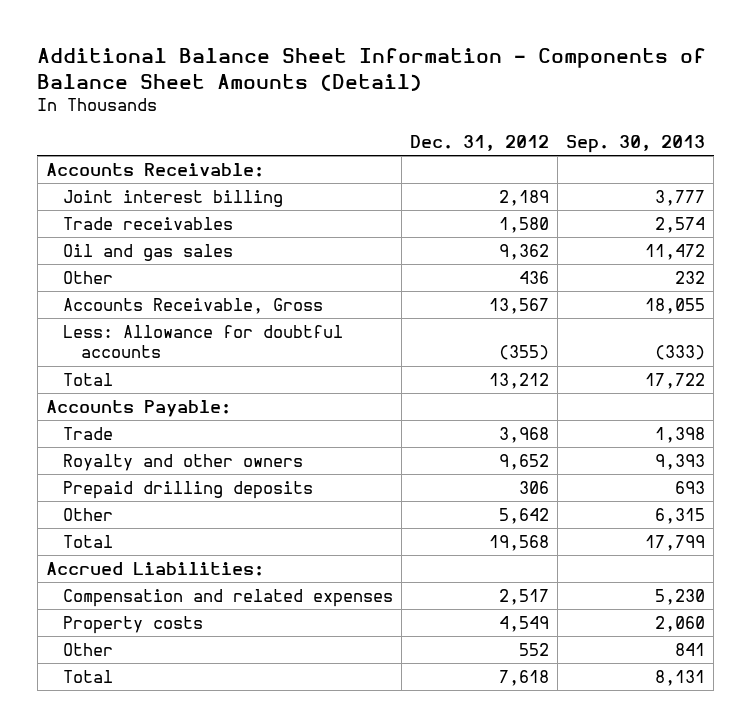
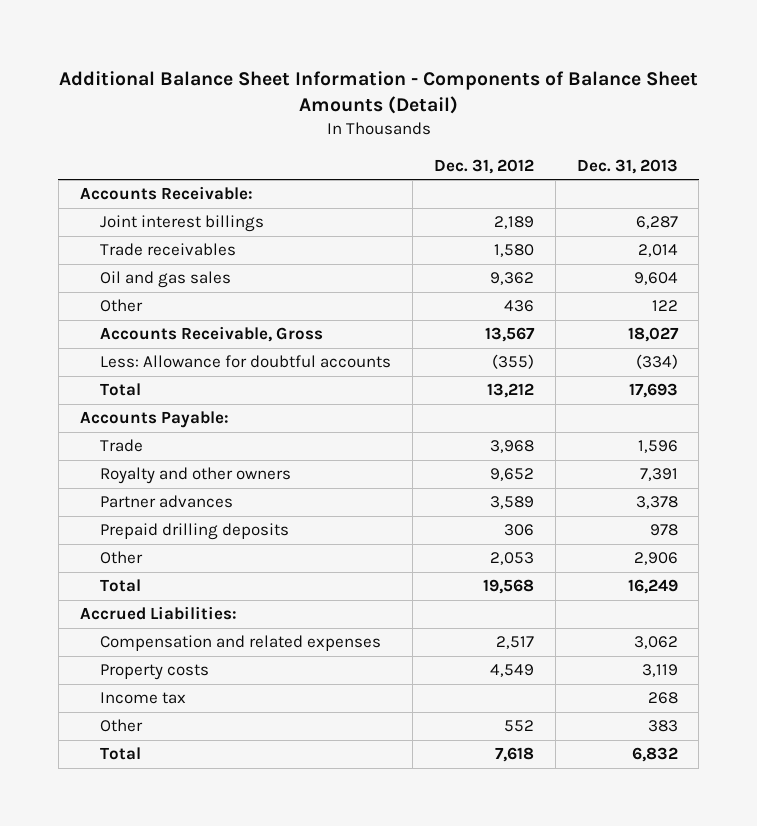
- | Dec. 31, 2012 | Sep. 30, 2013
+ | Dec. 31, 2012 | Dec. 31, 2013
- Joint interest billing | 2,189 | 3,777
+ Joint interest billings | 2,189 | 6,287
+ Partner advances | 3,589 | 3,378
- Other | 5,642 | 6,315
+ Other | 2,053 | 2,906
+ Income tax | | 268

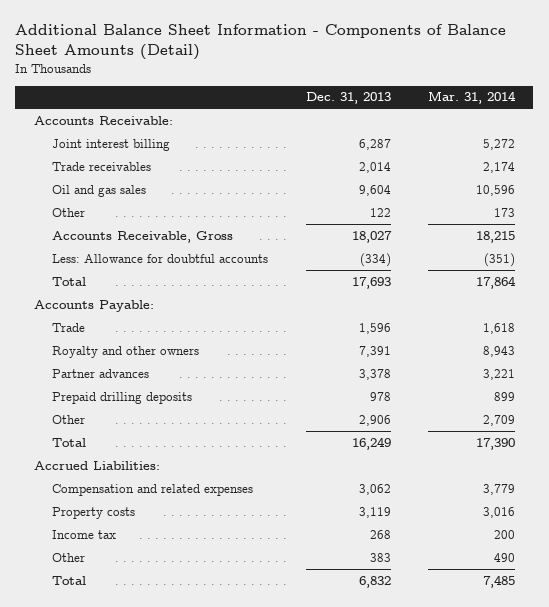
- | Dec. 31, 2012 | Dec. 31, 2013
+ | Dec. 31, 2013 | Mar. 31, 2014
- Joint interest billings | 2,189 | 6,287
+ Joint interest billing | 6,287 | 5,272

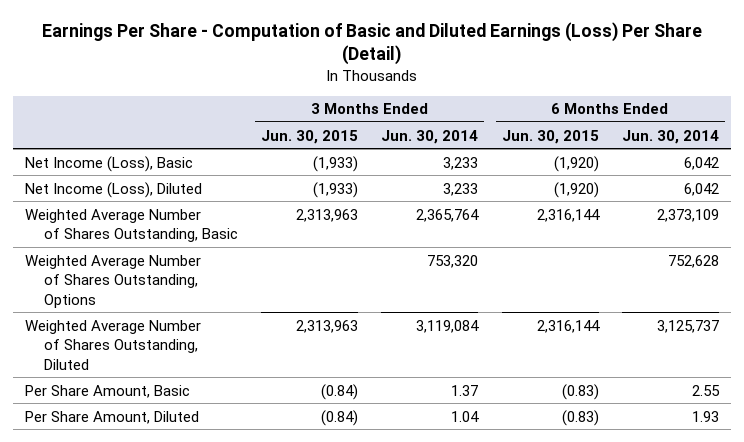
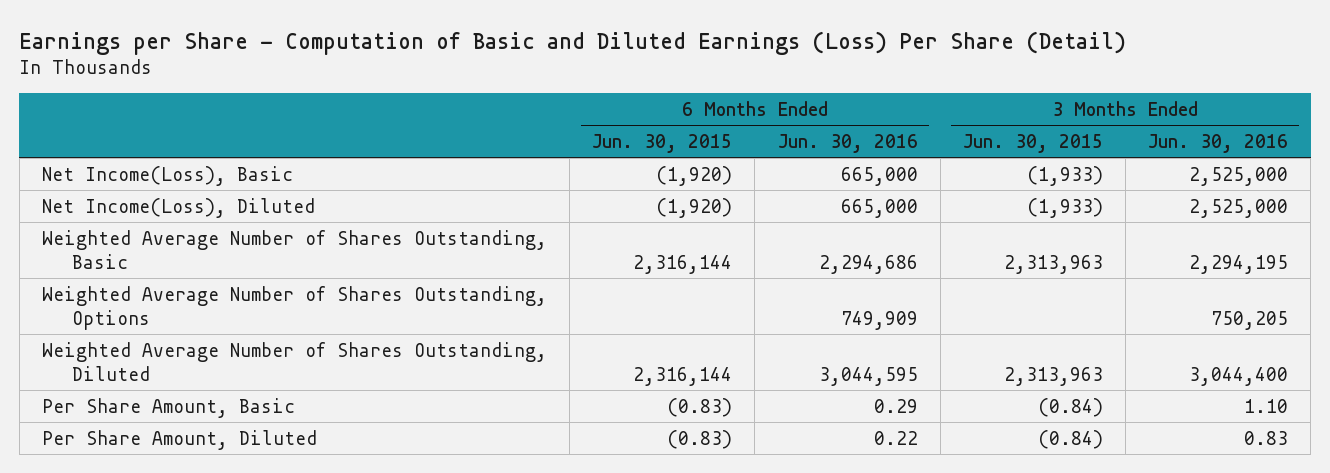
- Earnings Per Share - Computation of Basic and Diluted Earnings (Loss) Per Share (Detail)
+ Earnings per Share - Computation of Basic and Diluted Earnings (Loss) Per Share (Detail)
- | 3 Months Ended Jun. 30, 2015 | 3 Months Ended Jun. 30, 2014 | 6 Months Ended Jun. 30, 2015 | 6 Months Ended Jun. 30, 2014
+ | 6 Months Ended Jun. 30, 2015 | 6 Months Ended Jun. 30, 2016 | 3 Months Ended Jun. 30, 2015 | 3 Months Ended Jun. 30, 2016
- Net Income (Loss), Basic | (1,933) | 3,233 | (1,920) | 6,042
- Net Income (Loss), Diluted | (1,933) | 3,233 | (1,920) | 6,042
+ Net Income(Loss), Basic | (1,920) | 665,000 | (1,933) | 2,525,000
+ Net Income(Loss), Diluted | (1,920) | 665,000 | (1,933) | 2,525,000

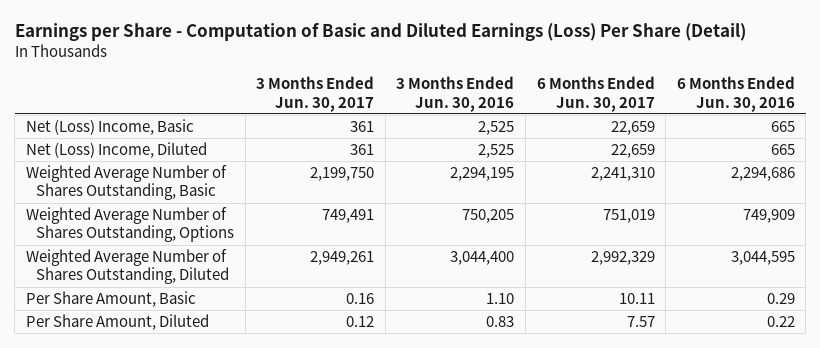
- | 6 Months Ended Jun. 30, 2015 | 6 Months Ended Jun. 30, 2016 | 3 Months Ended Jun. 30, 2015 | 3 Months Ended Jun. 30, 2016
+ | 3 Months Ended Jun. 30, 2017 | 3 Months Ended Jun. 30, 2016 | 6 Months Ended Jun. 30, 2017 | 6 Months Ended Jun. 30, 2016
- Net Income(Loss), Basic | (1,920) | 665,000 | (1,933) | 2,525,000
- Net Income(Loss), Diluted | (1,920) | 665,000 | (1,933) | 2,525,000
+ Net (Loss) Income, Basic | 361 | 2,525 | 22,659 | 665
+ Net (Loss) Income, Diluted | 361 | 2,525 | 22,659 | 665

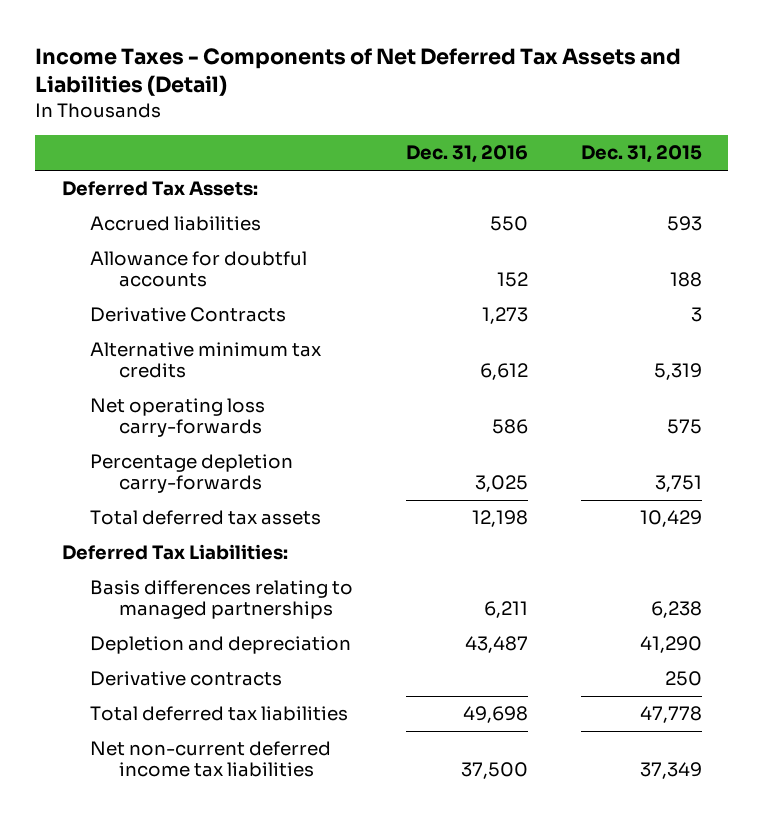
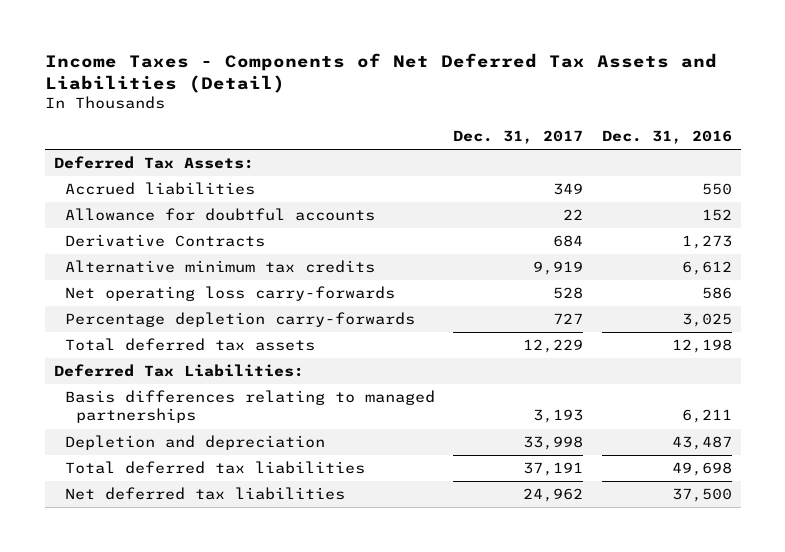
- | Dec. 31, 2016 | Dec. 31, 2015
+ | Dec. 31, 2017 | Dec. 31, 2016
- Derivative contracts | | 250
- Net non-current deferred income tax liabilities | 37,500 | 37,349
+ Net deferred tax liabilities | 24,962 | 37,500

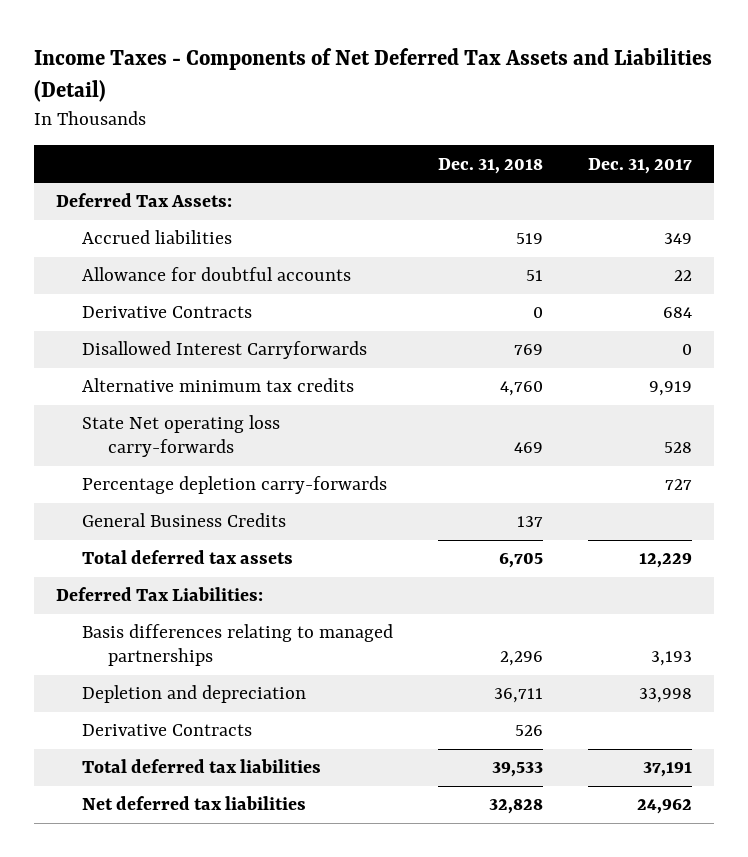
- | Dec. 31, 2017 | Dec. 31, 2016
+ | Dec. 31, 2018 | Dec. 31, 2017
+ Disallowed Interest Carryforwards | 769 | 0
- Net operating loss carry-forwards | 528 | 586
+ State Net operating loss carry-forwards | 469 | 528
+ General Business Credits | 137 |
+ Derivative Contracts | 526 |

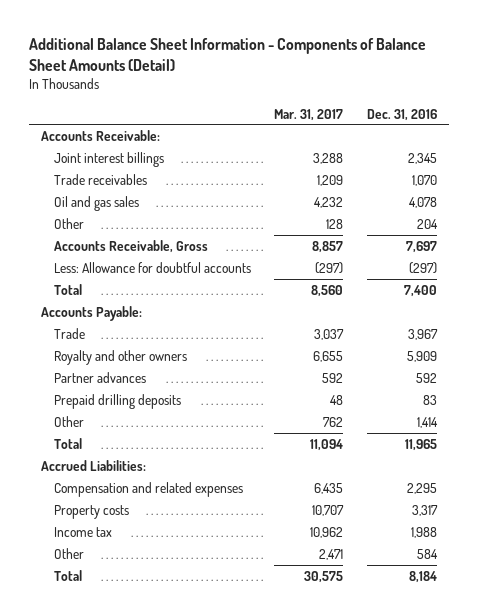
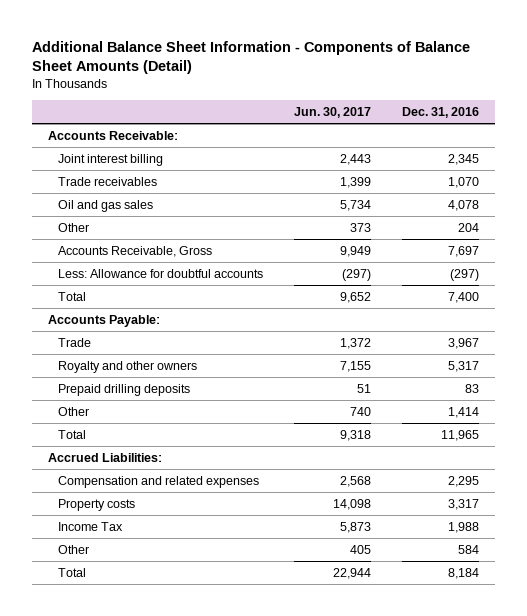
- | Mar. 31, 2017 | Dec. 31, 2016
+ | Jun. 30, 2017 | Dec. 31, 2016
- Joint interest billings | 3,288 | 2,345
+ Joint interest billing | 2,443 | 2,345
- Royalty and other owners | 6,655 | 5,909
- Partner advances | 592 | 592
+ Royalty and other owners | 7,155 | 5,317
- Income tax | 10,962 | 1,988
+ Income Tax | 5,873 | 1,988

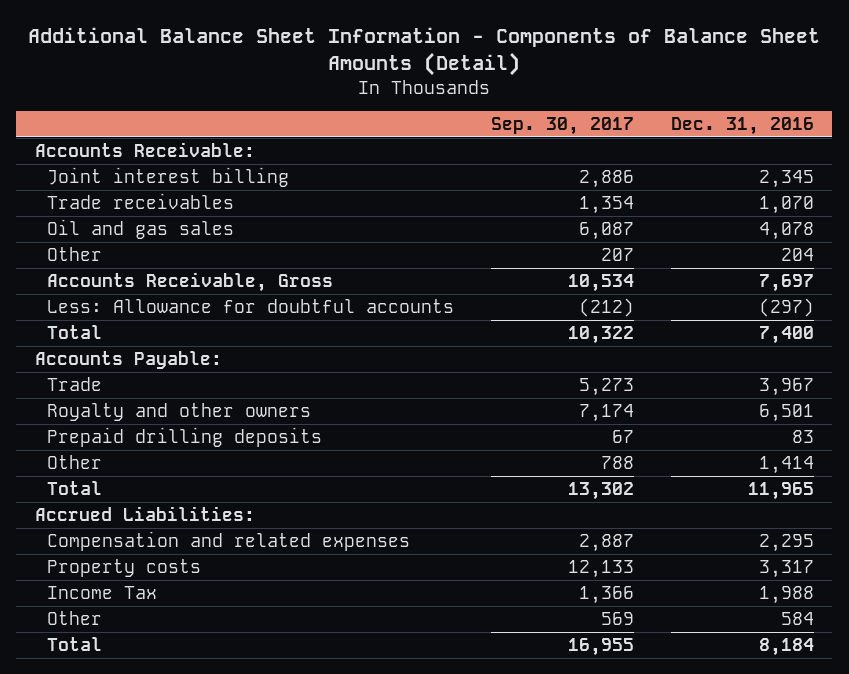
- | Jun. 30, 2017 | Dec. 31, 2016
+ | Sep. 30, 2017 | Dec. 31, 2016
- Royalty and other owners | 7,155 | 5,317
+ Royalty and other owners | 7,174 | 6,501

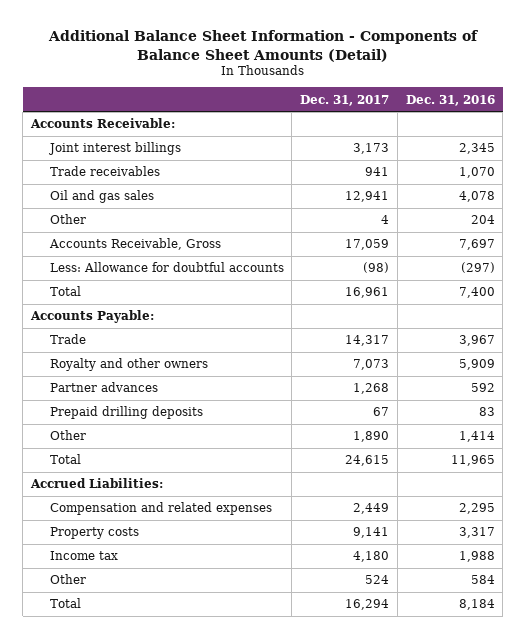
- | Sep. 30, 2017 | Dec. 31, 2016
+ | Dec. 31, 2017 | Dec. 31, 2016
- Joint interest billing | 2,886 | 2,345
+ Joint interest billings | 3,173 | 2,345
- Royalty and other owners | 7,174 | 6,501
+ Royalty and other owners | 7,073 | 5,909
+ Partner advances | 1,268 | 592
- Income Tax | 1,366 | 1,988
+ Income tax | 4,180 | 1,988

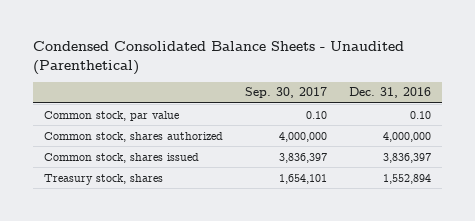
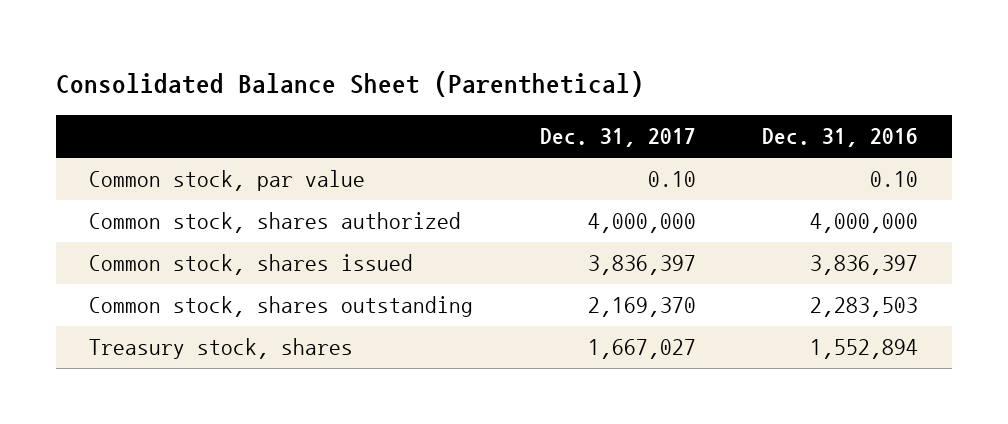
- Condensed Consolidated Balance Sheets - Unaudited (Parenthetical)
+ Consolidated Balance Sheet (Parenthetical)
- | Sep. 30, 2017 | Dec. 31, 2016
+ | Dec. 31, 2017 | Dec. 31, 2016
+ Common stock, shares outstanding | 2,169,370 | 2,283,503

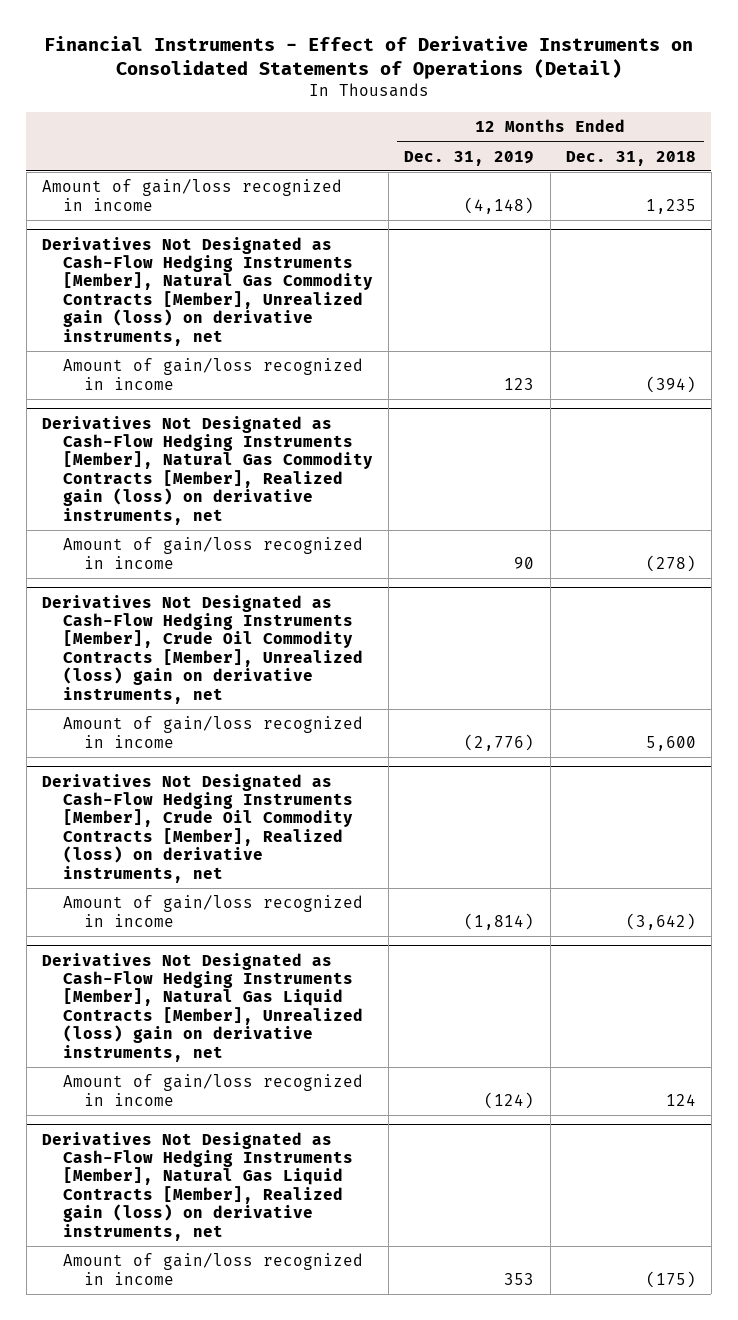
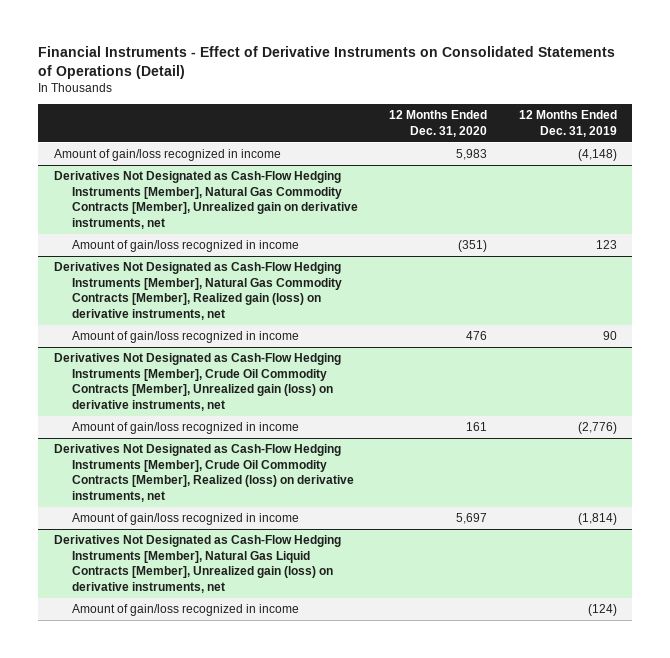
- | 12 Months Ended Dec. 31, 2019 | 12 Months Ended Dec. 31, 2018
+ | 12 Months Ended Dec. 31, 2020 | 12 Months Ended Dec. 31, 2019
- Derivatives Not Designated as Cash-Flow Hedging Instruments [Member], Natural Gas Commodity Contracts [Member], Unrealized gain (loss) on derivative instruments, net
+ Derivatives Not Designated as Cash-Flow Hedging Instruments [Member], Natural Gas Commodity Contracts [Member], Unrealized gain on derivative instruments, net
- Derivatives Not Designated as Cash-Flow Hedging Instruments [Member], Crude Oil Commodity Contracts [Member], Unrealized (loss) gain on derivative instruments, net
+ Derivatives Not Designated as Cash-Flow Hedging Instruments [Member], Crude Oil Commodity Contracts [Member], Unrealized gain (loss) on derivative instruments, net
- Derivatives Not Designated as Cash-Flow Hedging Instruments [Member], Natural Gas Liquid Contracts [Member], Unrealized (loss) gain on derivative instruments, net
+ Derivatives Not Designated as Cash-Flow Hedging Instruments [Member], Natural Gas Liquid Contracts [Member], Unrealized gain (loss) on derivative instruments, net
- Derivatives Not Designated as Cash-Flow Hedging Instruments [Member], Natural Gas Liquid Contracts [Member], Realized gain (loss) on derivative instruments, net
- Amount of gain/loss recognized in income | 353 | (175)

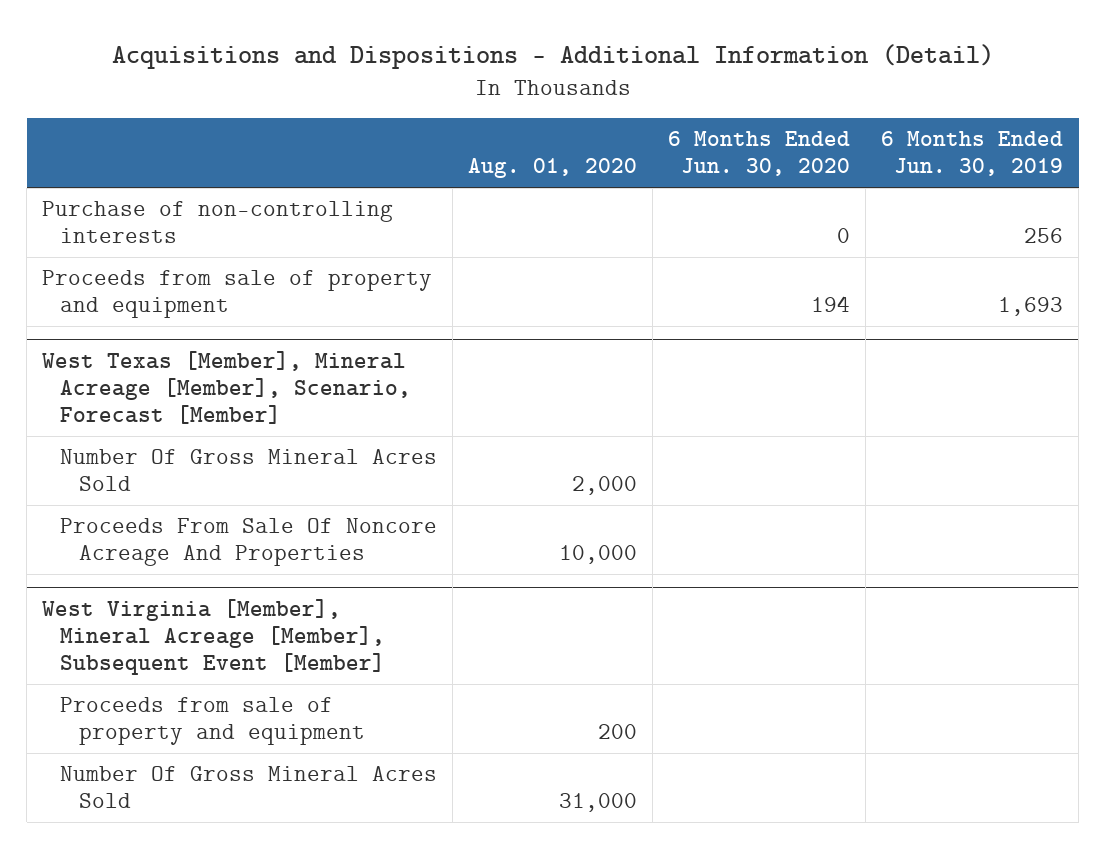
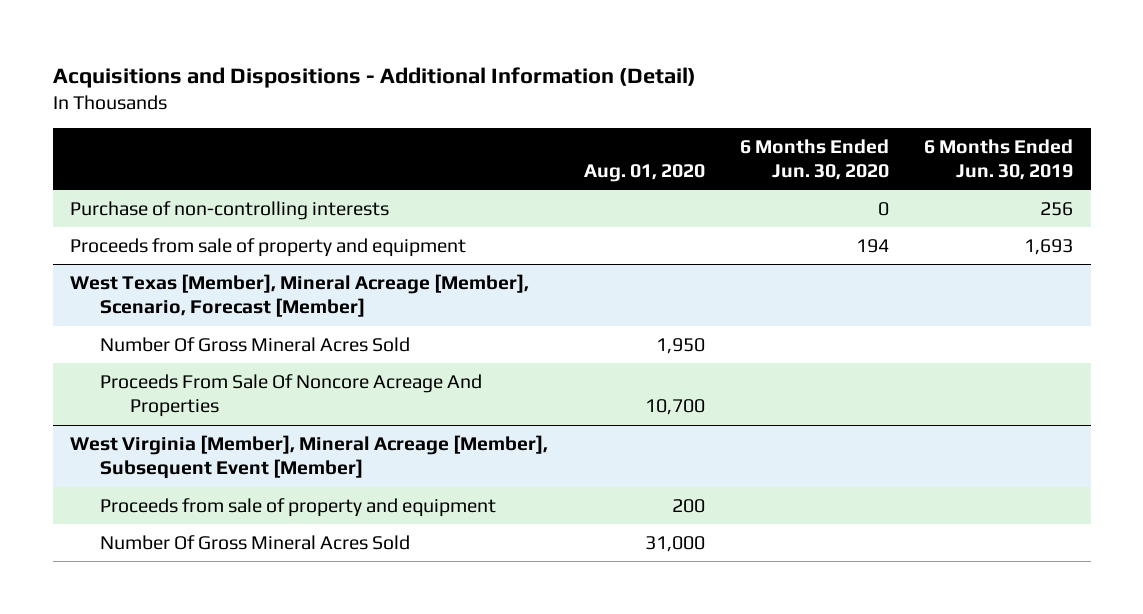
@ West Texas [Member], Mineral Acreage [Member], Scenario, Forecast [Member]
- Number Of Gross Mineral Acres Sold | 2,000 | |
- Proceeds From Sale Of Noncore Acreage And Properties | 10,000 | |
+ Number Of Gross Mineral Acres Sold | 1,950 | |
+ Proceeds From Sale Of Noncore Acreage And Properties | 10,700 | |

